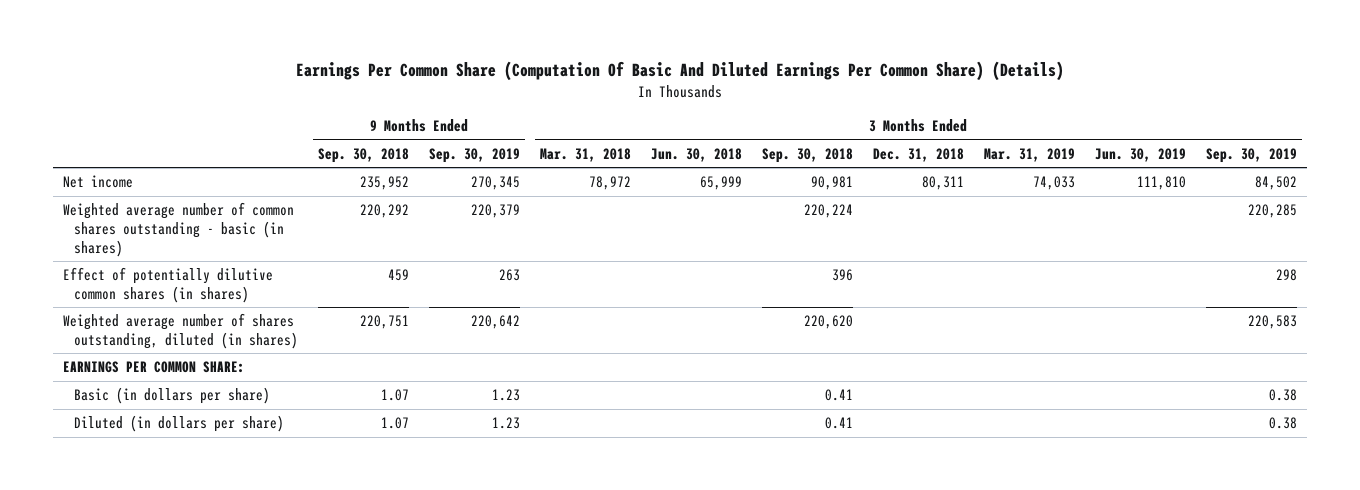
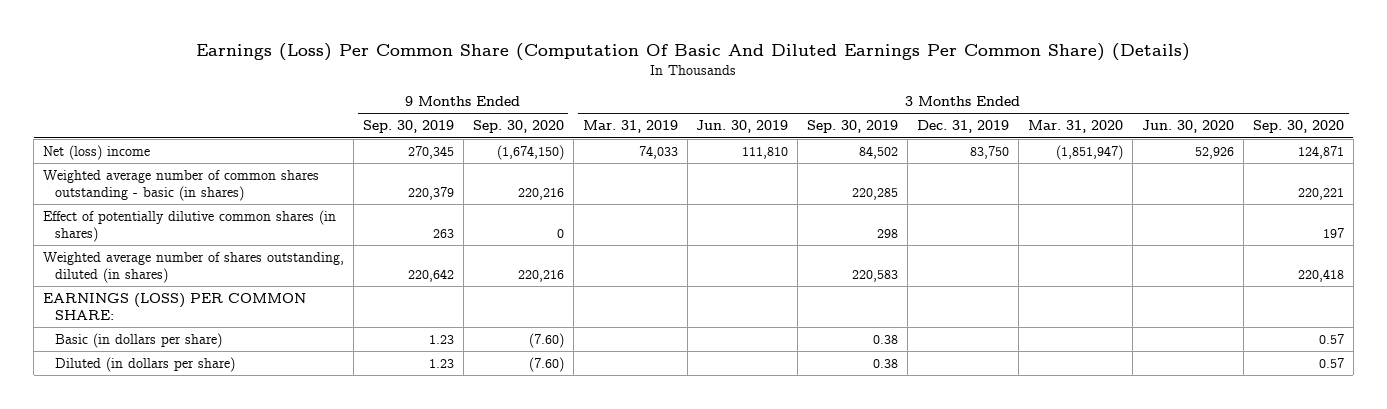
- Earnings Per Common Share (Computation Of Basic And Diluted Earnings Per Common Share) (Details)
+ Earnings (Loss) Per Common Share (Computation Of Basic And Diluted Earnings Per Common Share) (Details)
- | 9 Months Ended Sep. 30, 2018 | 9 Months Ended Sep. 30, 2019 | 3 Months Ended Mar. 31, 2018 | 3 Months Ended Jun. 30, 2018 | 3 Months Ended Sep. 30, 2018 | 3 Months Ended Dec. 31, 2018 | 3 Months Ended Mar. 31, 2019 | 3 Months Ended Jun. 30, 2019 | 3 Months Ended Sep. 30, 2019
+ | 9 Months Ended Sep. 30, 2019 | 9 Months Ended Sep. 30, 2020 | 3 Months Ended Mar. 31, 2019 | 3 Months Ended Jun. 30, 2019 | 3 Months Ended Sep. 30, 2019 | 3 Months Ended Dec. 31, 2019 | 3 Months Ended Mar. 31, 2020 | 3 Months Ended Jun. 30, 2020 | 3 Months Ended Sep. 30, 2020
- Net income | 235,952 | 270,345 | 78,972 | 65,999 | 90,981 | 80,311 | 74,033 | 111,810 | 84,502
+ Net (loss) income | 270,345 | (1,674,150) | 74,033 | 111,810 | 84,502 | 83,750 | (1,851,947) | 52,926 | 124,871
- EARNINGS PER COMMON SHARE:
+ EARNINGS (LOSS) PER COMMON SHARE:

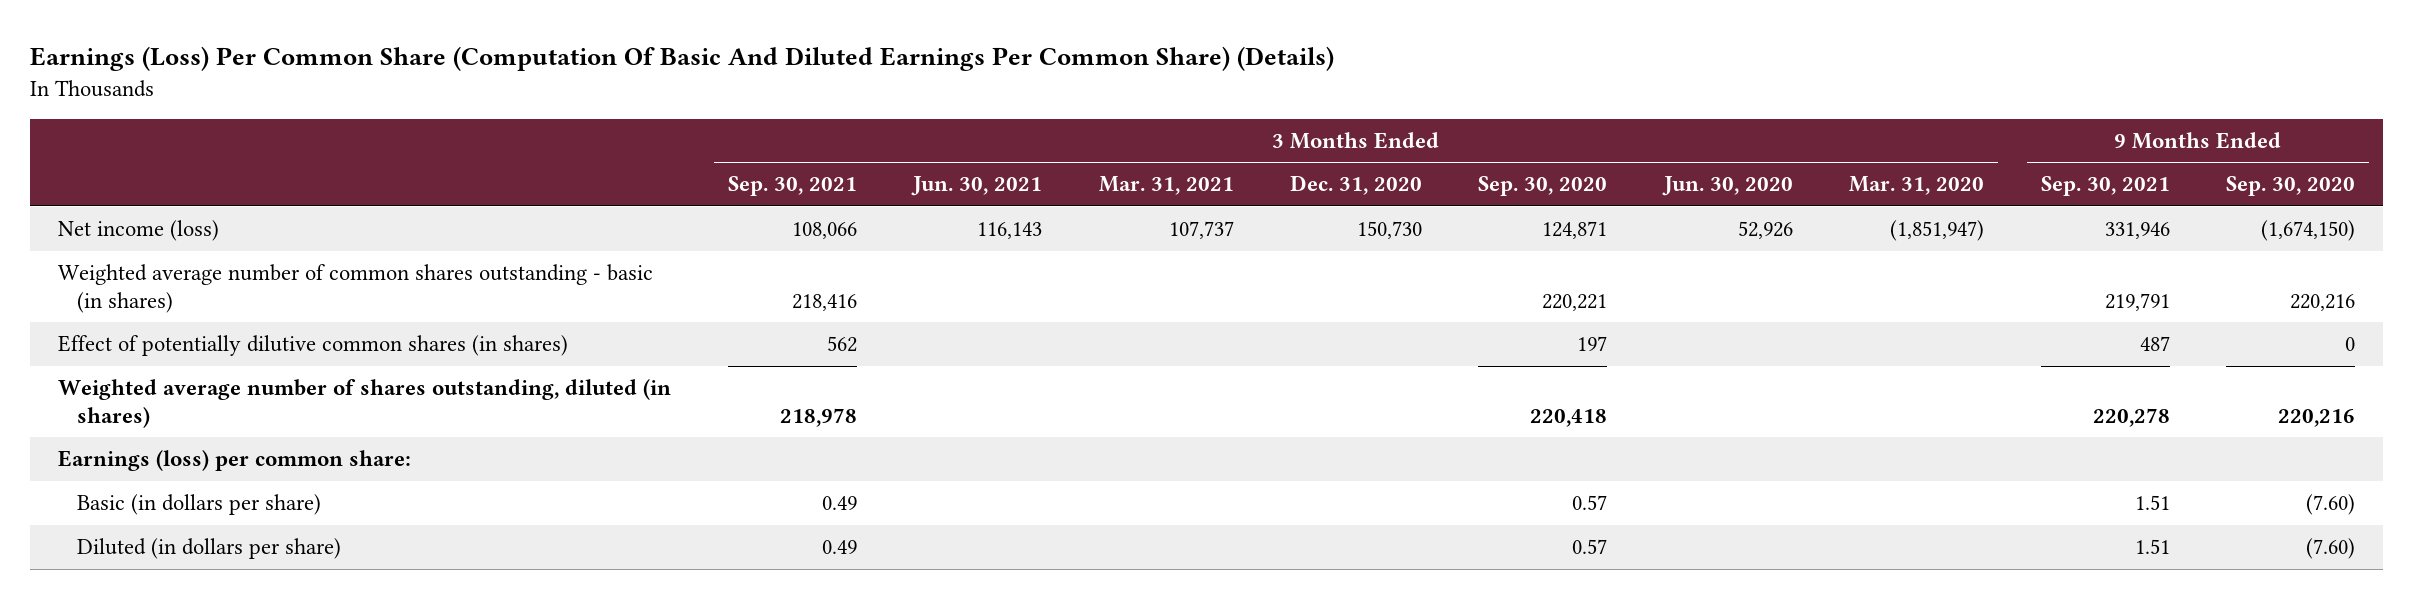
- | 9 Months Ended Sep. 30, 2019 | 9 Months Ended Sep. 30, 2020 | 3 Months Ended Mar. 31, 2019 | 3 Months Ended Jun. 30, 2019 | 3 Months Ended Sep. 30, 2019 | 3 Months Ended Dec. 31, 2019 | 3 Months Ended Mar. 31, 2020 | 3 Months Ended Jun. 30, 2020 | 3 Months Ended Sep. 30, 2020
+ | 3 Months Ended Sep. 30, 2021 | 3 Months Ended Jun. 30, 2021 | 3 Months Ended Mar. 31, 2021 | 3 Months Ended Dec. 31, 2020 | 3 Months Ended Sep. 30, 2020 | 3 Months Ended Jun. 30, 2020 | 3 Months Ended Mar. 31, 2020 | 9 Months Ended Sep. 30, 2021 | 9 Months Ended Sep. 30, 2020
- Net (loss) income | 270,345 | (1,674,150) | 74,033 | 111,810 | 84,502 | 83,750 | (1,851,947) | 52,926 | 124,871
+ Net income (loss) | 108,066 | 116,143 | 107,737 | 150,730 | 124,871 | 52,926 | (1,851,947) | 331,946 | (1,674,150)
- EARNINGS (LOSS) PER COMMON SHARE:
+ Earnings (loss) per common share:

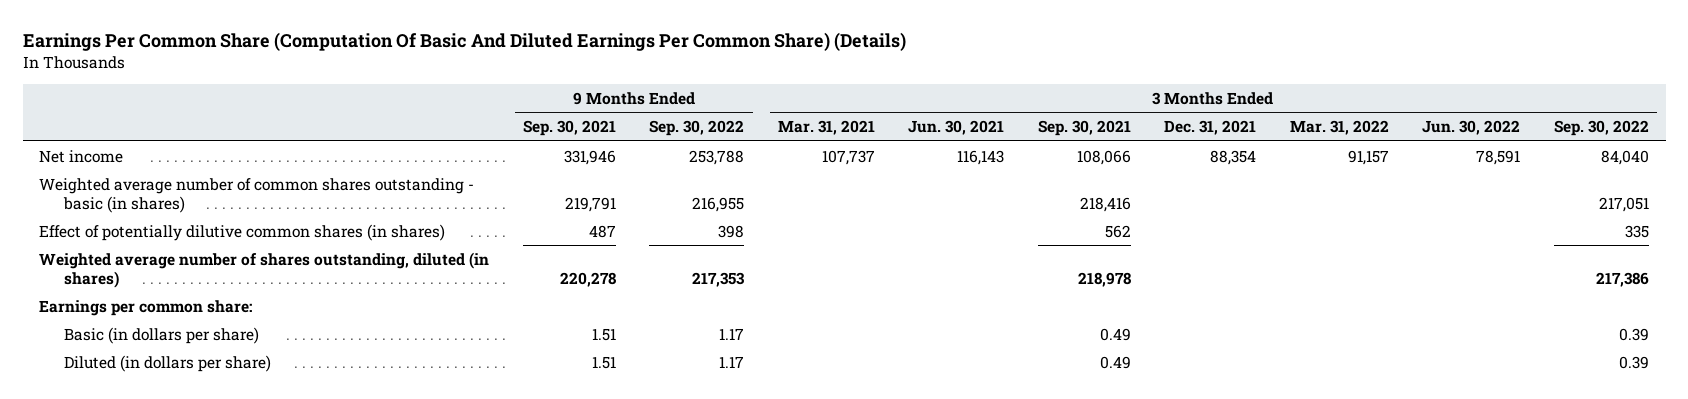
- Earnings (Loss) Per Common Share (Computation Of Basic And Diluted Earnings Per Common Share) (Details)
+ Earnings Per Common Share (Computation Of Basic And Diluted Earnings Per Common Share) (Details)
- | 3 Months Ended Sep. 30, 2021 | 3 Months Ended Jun. 30, 2021 | 3 Months Ended Mar. 31, 2021 | 3 Months Ended Dec. 31, 2020 | 3 Months Ended Sep. 30, 2020 | 3 Months Ended Jun. 30, 2020 | 3 Months Ended Mar. 31, 2020 | 9 Months Ended Sep. 30, 2021 | 9 Months Ended Sep. 30, 2020
+ | 9 Months Ended Sep. 30, 2021 | 9 Months Ended Sep. 30, 2022 | 3 Months Ended Mar. 31, 2021 | 3 Months Ended Jun. 30, 2021 | 3 Months Ended Sep. 30, 2021 | 3 Months Ended Dec. 31, 2021 | 3 Months Ended Mar. 31, 2022 | 3 Months Ended Jun. 30, 2022 | 3 Months Ended Sep. 30, 2022
- Net income (loss) | 108,066 | 116,143 | 107,737 | 150,730 | 124,871 | 52,926 | (1,851,947) | 331,946 | (1,674,150)
+ Net income | 331,946 | 253,788 | 107,737 | 116,143 | 108,066 | 88,354 | 91,157 | 78,591 | 84,040
- Earnings (loss) per common share:
+ Earnings per common share:

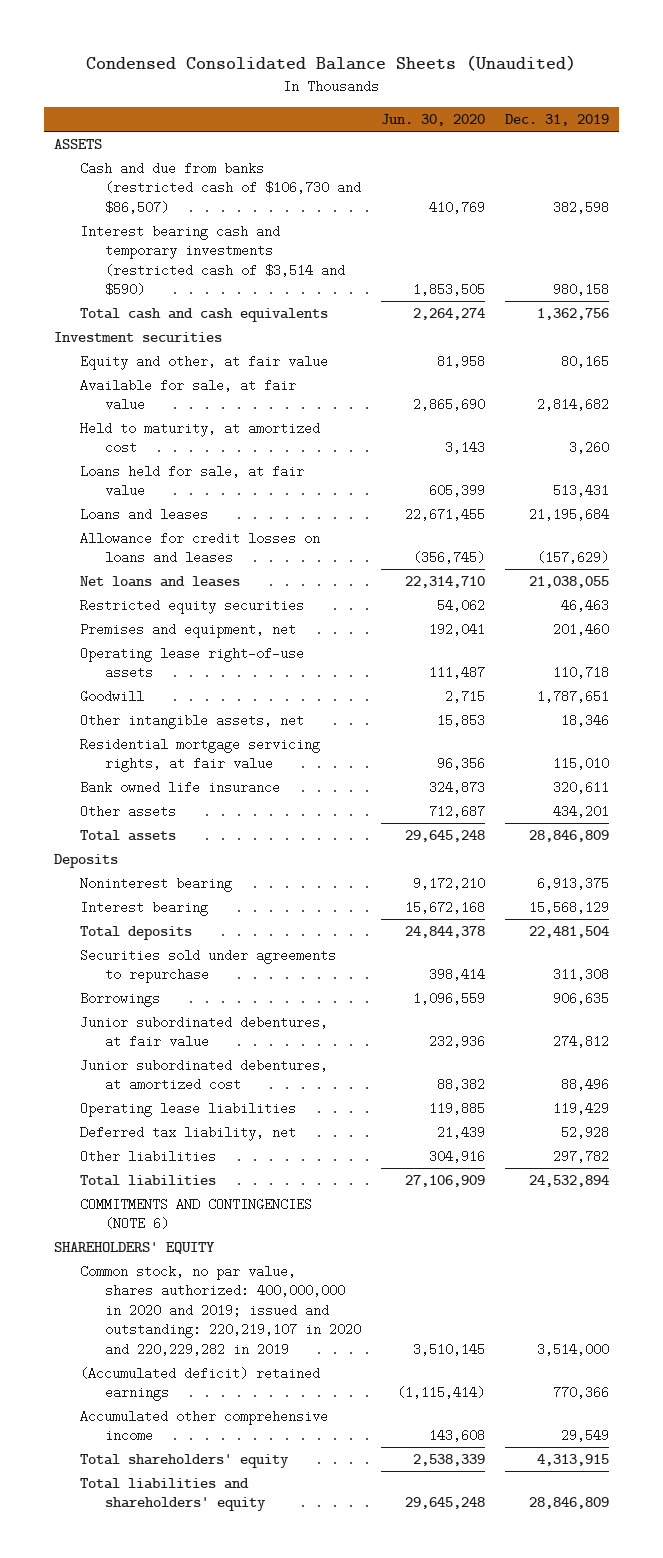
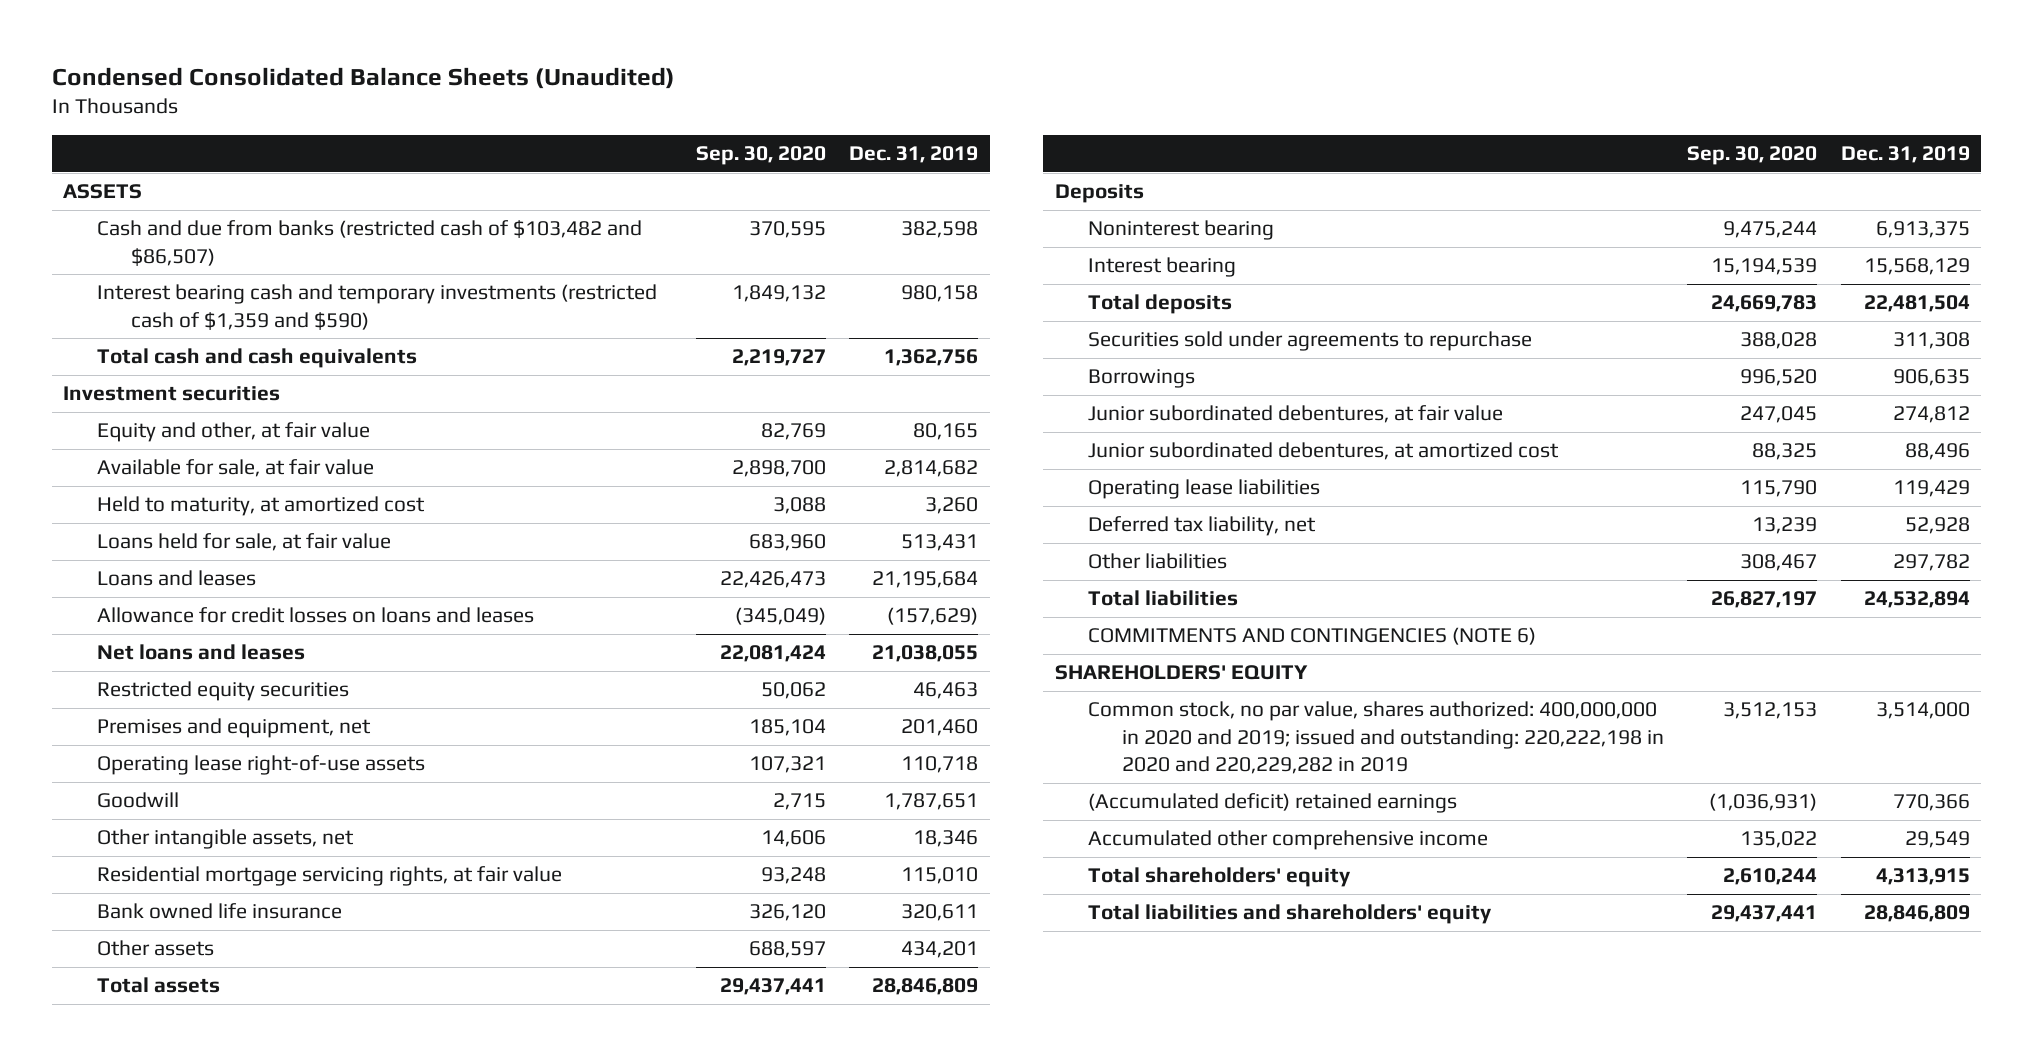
- | Jun. 30, 2020 | Dec. 31, 2019
+ | Sep. 30, 2020 | Dec. 31, 2019
- Cash and due from banks (restricted cash of $106,730 and $86,507) | 410,769 | 382,598
- Interest bearing cash and temporary investments (restricted cash of $3,514 and $590) | 1,853,505 | 980,158
+ Cash and due from banks (restricted cash of $103,482 and $86,507) | 370,595 | 382,598
+ Interest bearing cash and temporary investments (restricted cash of $1,359 and $590) | 1,849,132 | 980,158
- Common stock, no par value, shares authorized: 400,000,000 in 2020 and 2019; issued and outstanding: 220,219,107 in 2020 and 220,229,282 in 2019 | 3,510,145 | 3,514,000
+ Common stock, no par value, shares authorized: 400,000,000 in 2020 and 2019; issued and outstanding: 220,222,198 in 2020 and 220,229,282 in 2019 | 3,512,153 | 3,514,000

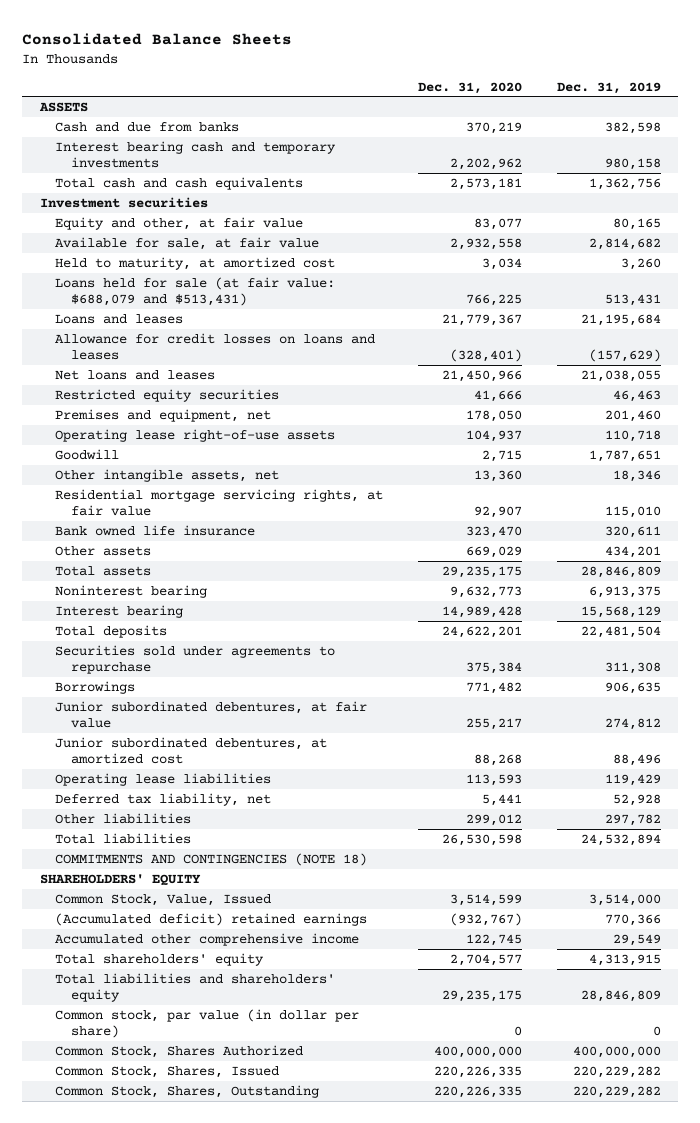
- Condensed Consolidated Balance Sheets (Unaudited)
+ Consolidated Balance Sheets
- | Sep. 30, 2020 | Dec. 31, 2019
+ | Dec. 31, 2020 | Dec. 31, 2019
- Cash and due from banks (restricted cash of $103,482 and $86,507) | 370,595 | 382,598
- Interest bearing cash and temporary investments (restricted cash of $1,359 and $590) | 1,849,132 | 980,158
+ Cash and due from banks | 370,219 | 382,598
+ Interest bearing cash and temporary investments | 2,202,962 | 980,158
- Loans held for sale, at fair value | 683,960 | 513,431
+ Loans held for sale (at fair value: $688,079 and $513,431) | 766,225 | 513,431
- Deposits
- COMMITMENTS AND CONTINGENCIES (NOTE 6)
+ COMMITMENTS AND CONTINGENCIES (NOTE 18)
- Common stock, no par value, shares authorized: 400,000,000 in 2020 and 2019; issued and outstanding: 220,222,198 in 2020 and 220,229,282 in 2019 | 3,512,153 | 3,514,000
+ Common Stock, Value, Issued | 3,514,599 | 3,514,000
+ Common stock, par value (in dollar per share) | 0 | 0
+ Common Stock, Shares Authorized | 400,000,000 | 400,000,000
+ Common Stock, Shares, Issued | 220,226,335 | 220,229,282
+ Common Stock, Shares, Outstanding | 220,226,335 | 220,229,282

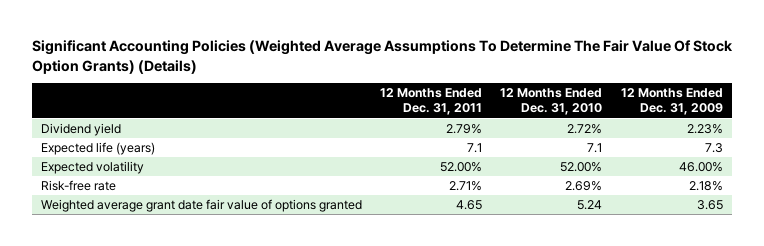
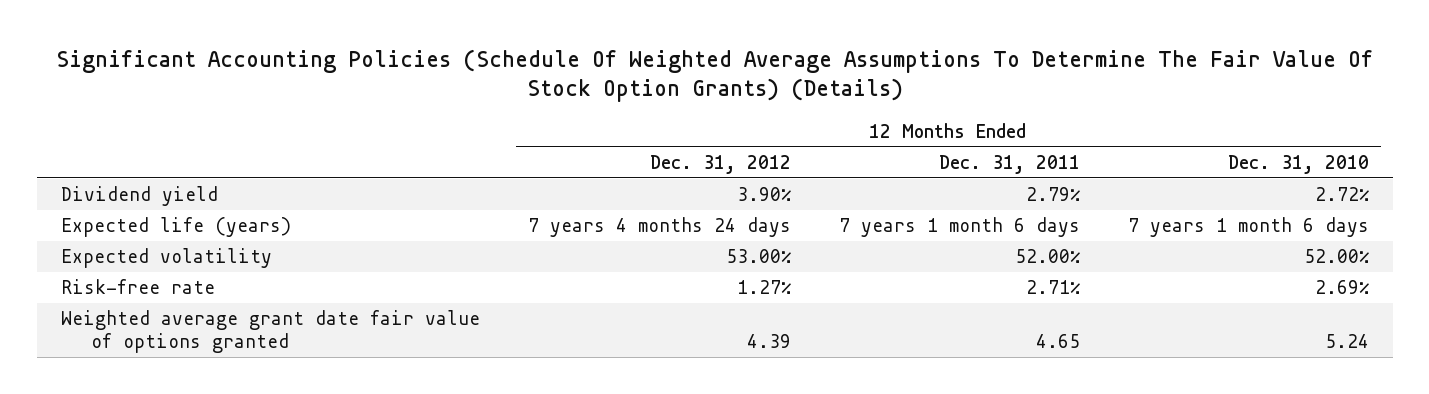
- Significant Accounting Policies (Weighted Average Assumptions To Determine The Fair Value Of Stock Option Grants) (Details)
+ Significant Accounting Policies (Schedule Of Weighted Average Assumptions To Determine The Fair Value Of Stock Option Grants) (Details)
- | 12 Months Ended Dec. 31, 2011 | 12 Months Ended Dec. 31, 2010 | 12 Months Ended Dec. 31, 2009
+ | 12 Months Ended Dec. 31, 2012 | 12 Months Ended Dec. 31, 2011 | 12 Months Ended Dec. 31, 2010
- Expected life (years) | 7.1 | 7.1 | 7.3
+ Expected life (years) | 7 years 4 months 24 days | 7 years 1 month 6 days | 7 years 1 month 6 days

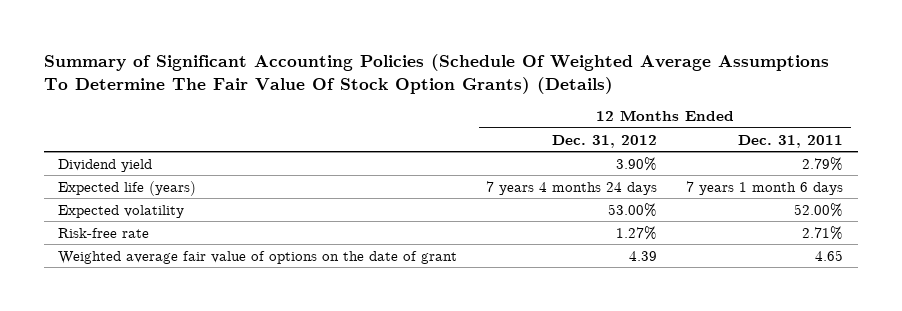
- Significant Accounting Policies (Schedule Of Weighted Average Assumptions To Determine The Fair Value Of Stock Option Grants) (Details)
+ Summary of Significant Accounting Policies (Schedule Of Weighted Average Assumptions To Determine The Fair Value Of Stock Option Grants) (Details)
- | 12 Months Ended Dec. 31, 2012 | 12 Months Ended Dec. 31, 2011 | 12 Months Ended Dec. 31, 2010
+ | 12 Months Ended Dec. 31, 2012 | 12 Months Ended Dec. 31, 2011
- Weighted average grant date fair value of options granted | 4.39 | 4.65 | 5.24
+ Weighted average fair value of options on the date of grant | 4.39 | 4.65

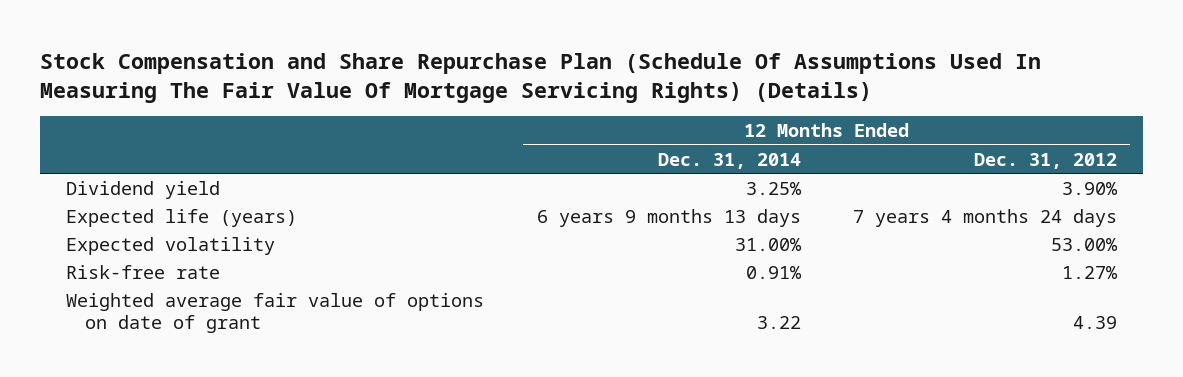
- Summary of Significant Accounting Policies (Schedule Of Weighted Average Assumptions To Determine The Fair Value Of Stock Option Grants) (Details)
+ Stock Compensation and Share Repurchase Plan (Schedule Of Assumptions Used In Measuring The Fair Value Of Mortgage Servicing Rights) (Details)
- | 12 Months Ended Dec. 31, 2012 | 12 Months Ended Dec. 31, 2011
+ | 12 Months Ended Dec. 31, 2014 | 12 Months Ended Dec. 31, 2012
- Weighted average fair value of options on the date of grant | 4.39 | 4.65
+ Weighted average fair value of options on date of grant | 3.22 | 4.39

